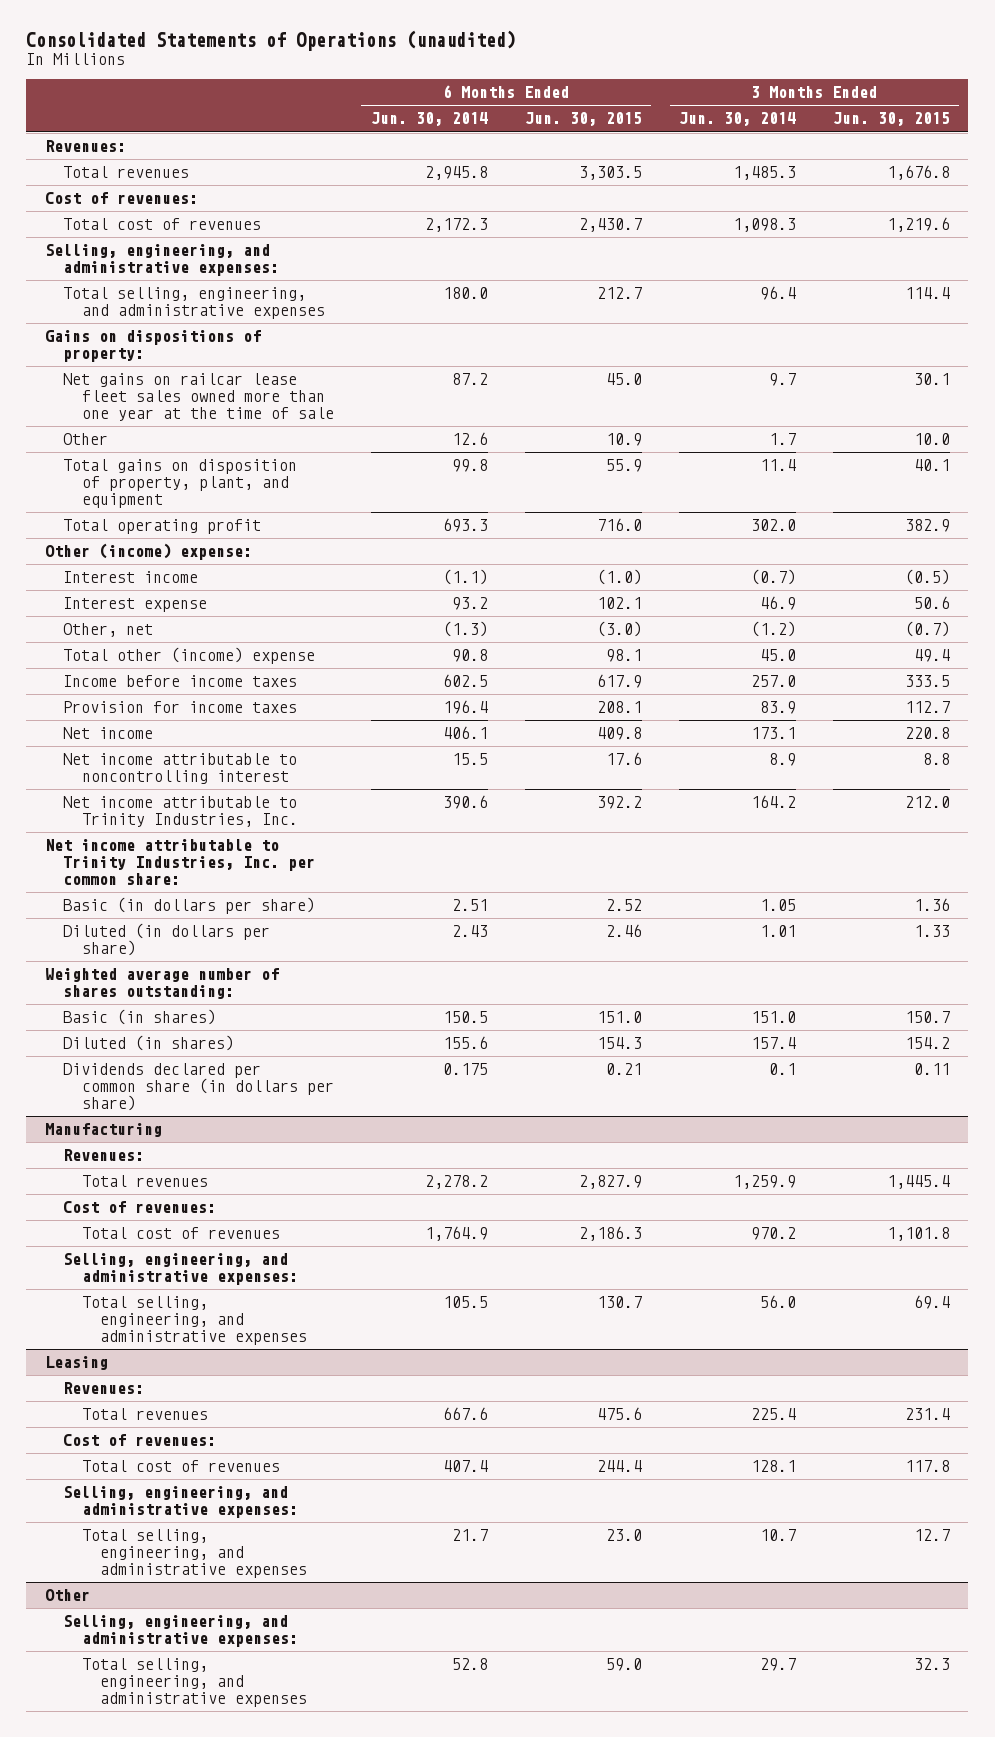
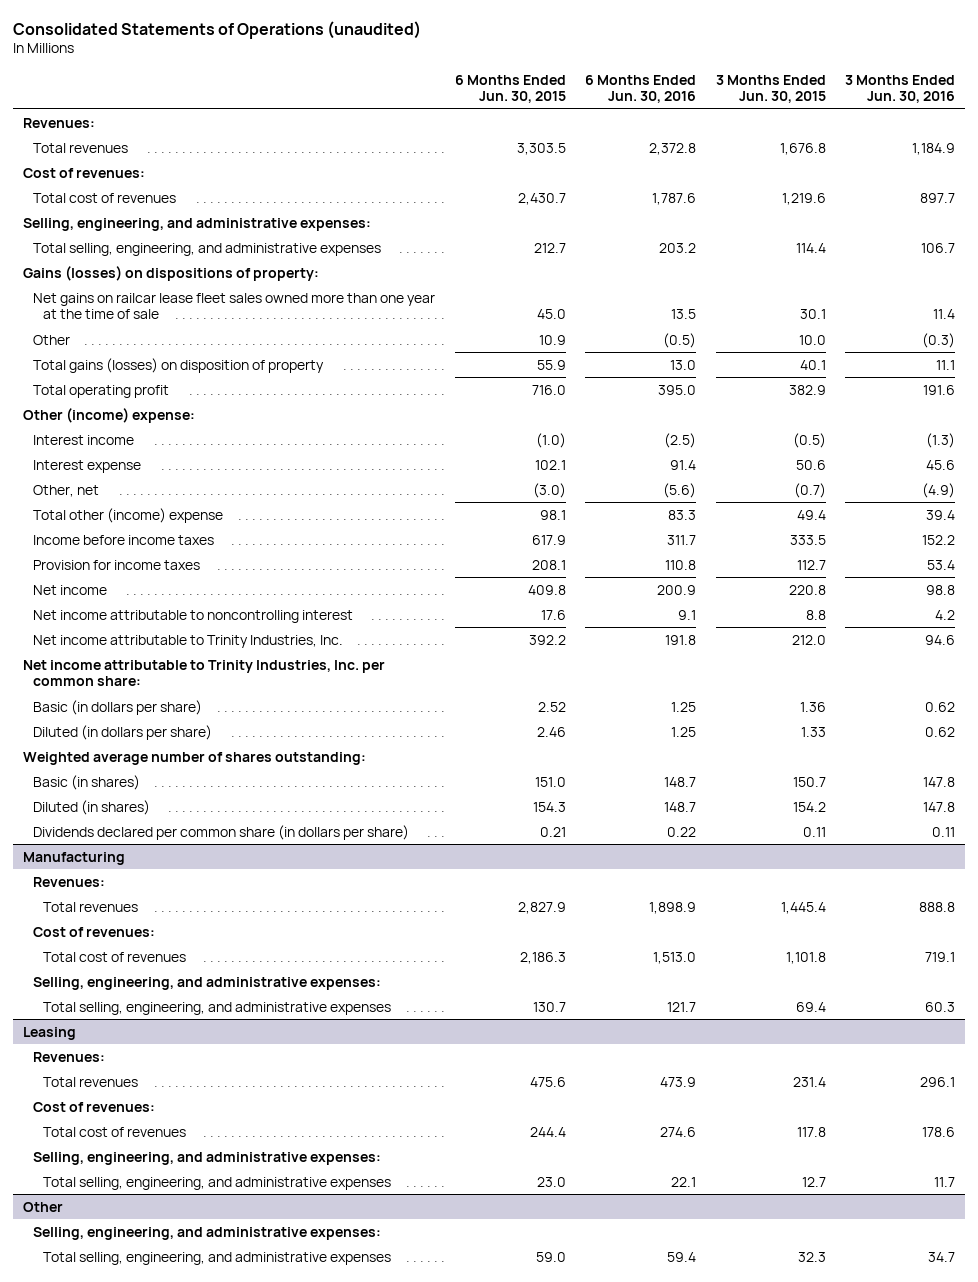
- | 6 Months Ended Jun. 30, 2014 | 6 Months Ended Jun. 30, 2015 | 3 Months Ended Jun. 30, 2014 | 3 Months Ended Jun. 30, 2015
+ | 6 Months Ended Jun. 30, 2015 | 6 Months Ended Jun. 30, 2016 | 3 Months Ended Jun. 30, 2015 | 3 Months Ended Jun. 30, 2016
- Gains on dispositions of property:
+ Gains (losses) on dispositions of property:
- Total gains on disposition of property, plant, and equipment | 99.8 | 55.9 | 11.4 | 40.1
+ Total gains (losses) on disposition of property | 55.9 | 13.0 | 40.1 | 11.1

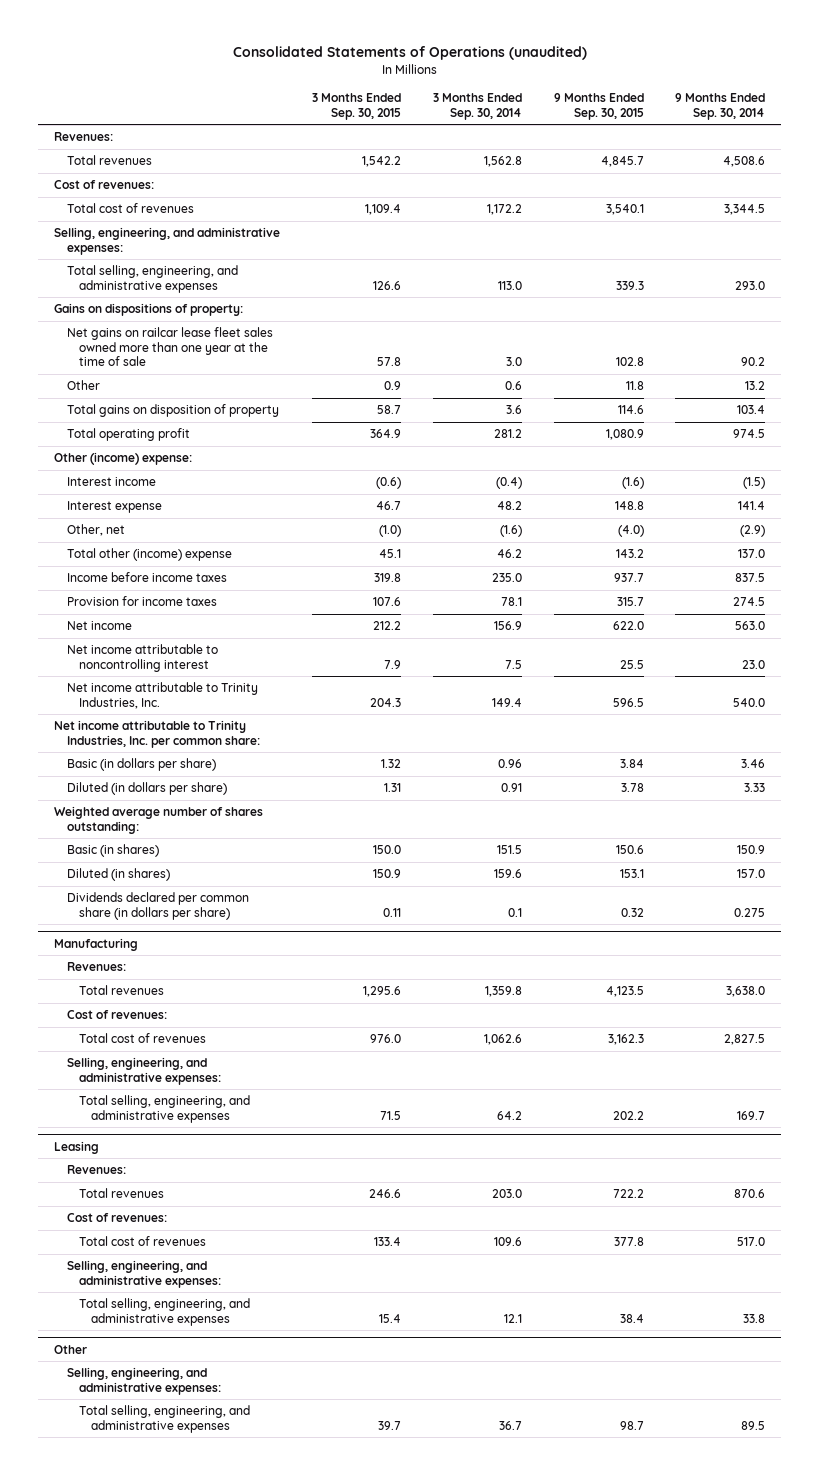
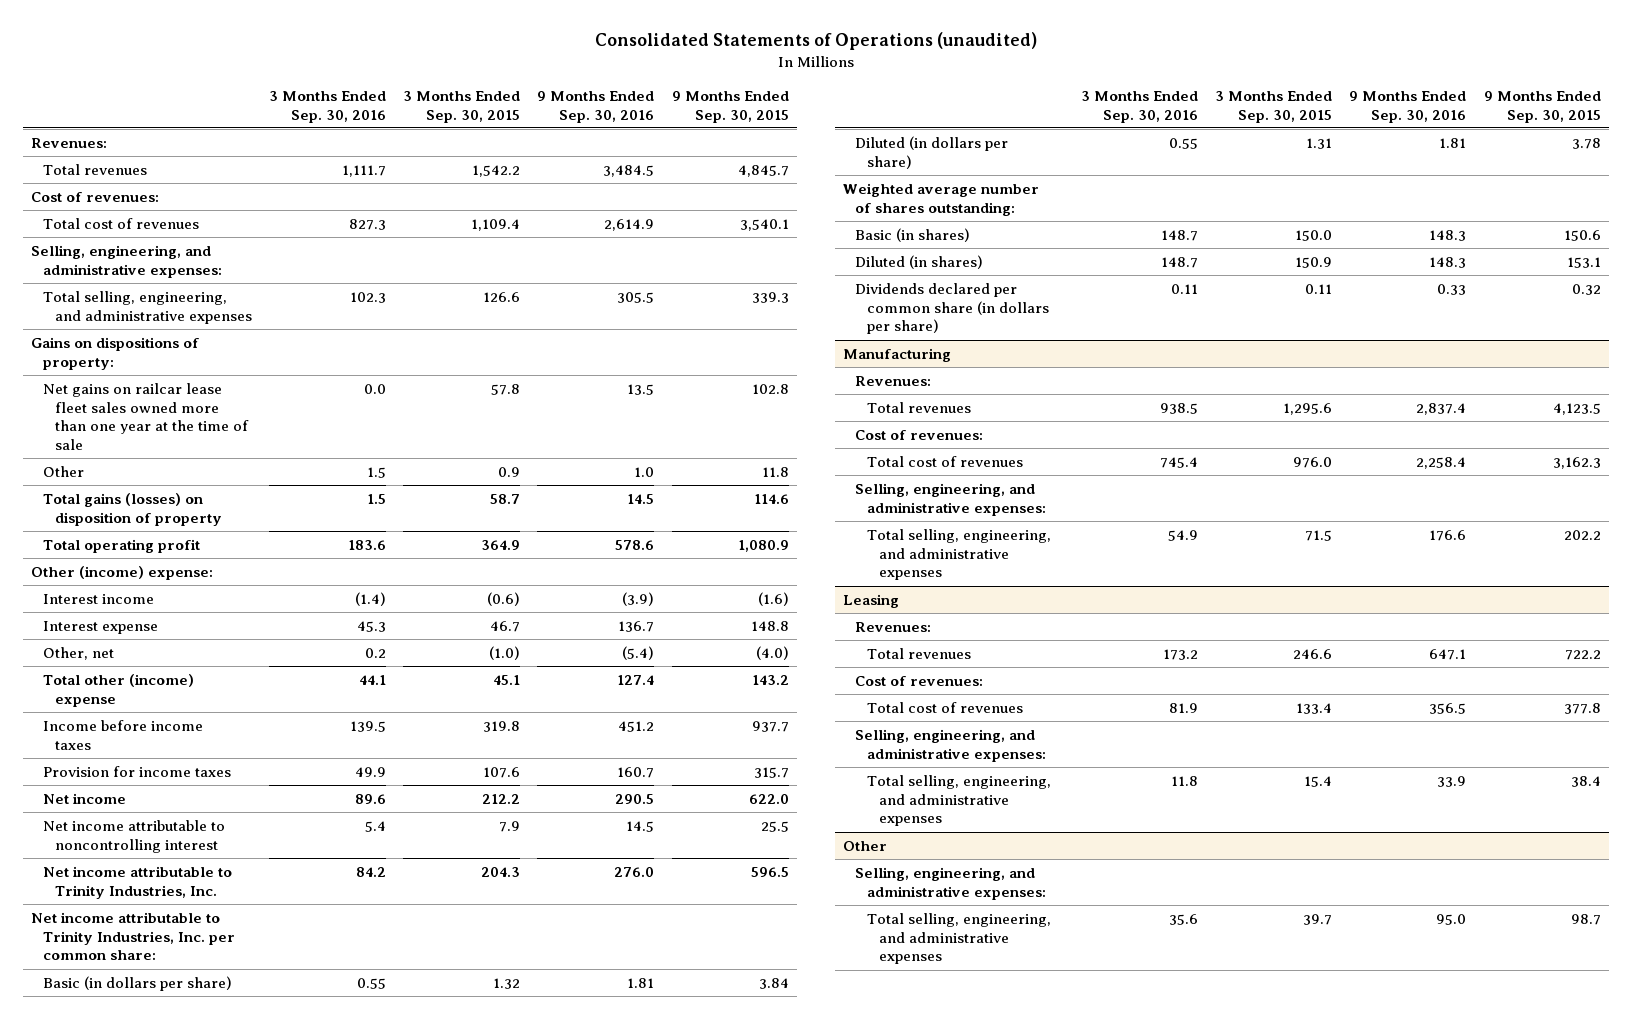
- | 3 Months Ended Sep. 30, 2015 | 3 Months Ended Sep. 30, 2014 | 9 Months Ended Sep. 30, 2015 | 9 Months Ended Sep. 30, 2014
+ | 3 Months Ended Sep. 30, 2016 | 3 Months Ended Sep. 30, 2015 | 9 Months Ended Sep. 30, 2016 | 9 Months Ended Sep. 30, 2015
- Total gains on disposition of property | 58.7 | 3.6 | 114.6 | 103.4
+ Total gains (losses) on disposition of property | 1.5 | 58.7 | 14.5 | 114.6

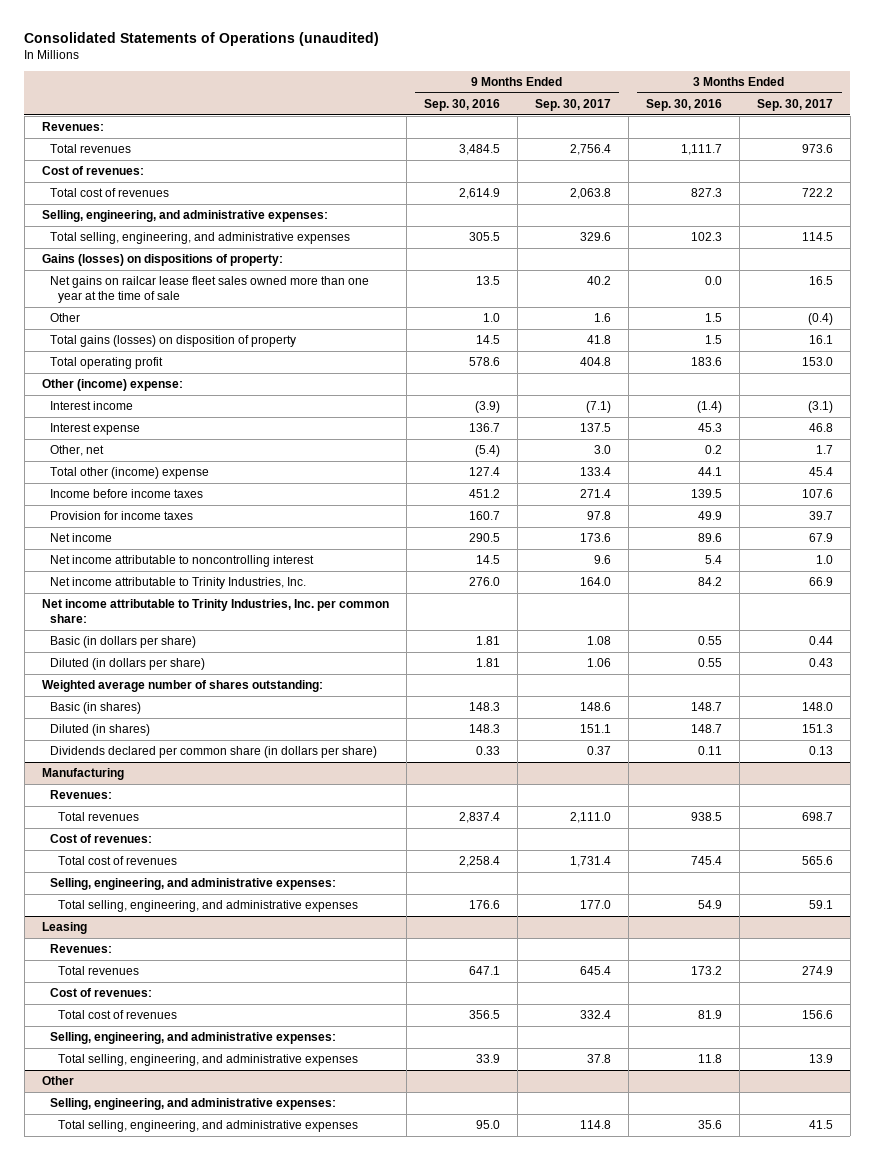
- | 3 Months Ended Sep. 30, 2016 | 3 Months Ended Sep. 30, 2015 | 9 Months Ended Sep. 30, 2016 | 9 Months Ended Sep. 30, 2015
+ | 9 Months Ended Sep. 30, 2016 | 9 Months Ended Sep. 30, 2017 | 3 Months Ended Sep. 30, 2016 | 3 Months Ended Sep. 30, 2017
- Gains on dispositions of property:
+ Gains (losses) on dispositions of property:

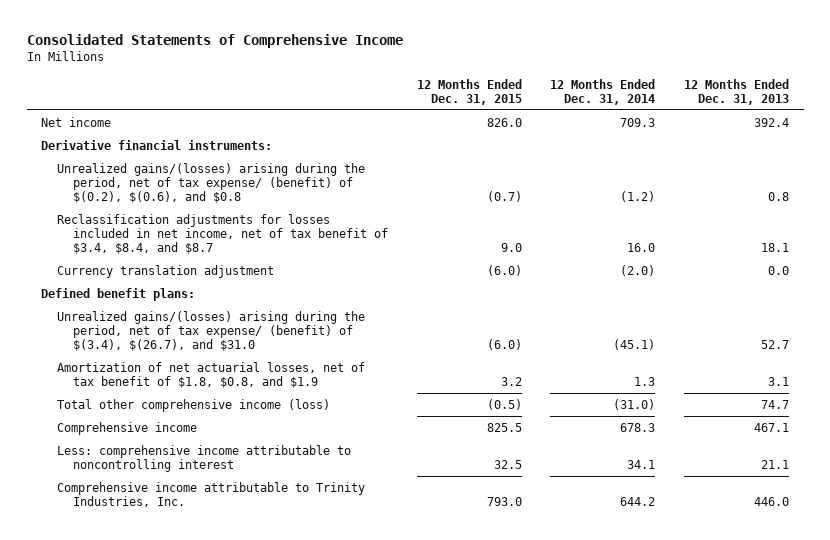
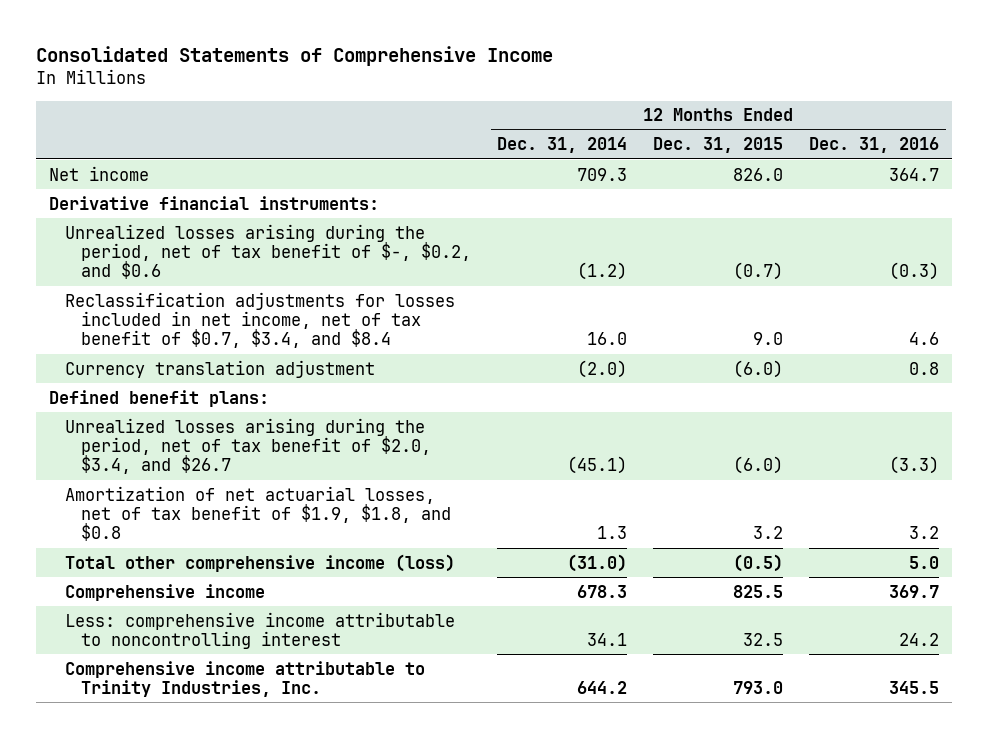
- | 12 Months Ended Dec. 31, 2015 | 12 Months Ended Dec. 31, 2014 | 12 Months Ended Dec. 31, 2013
+ | 12 Months Ended Dec. 31, 2014 | 12 Months Ended Dec. 31, 2015 | 12 Months Ended Dec. 31, 2016
- Unrealized gains/(losses) arising during the period, net of tax expense/ (benefit) of $(0.2), $(0.6), and $0.8 | (0.7) | (1.2) | 0.8
- Reclassification adjustments for losses included in net income, net of tax benefit of $3.4, $8.4, and $8.7 | 9.0 | 16.0 | 18.1
+ Unrealized losses arising during the period, net of tax benefit of $-, $0.2, and $0.6 | (1.2) | (0.7) | (0.3)
+ Reclassification adjustments for losses included in net income, net of tax benefit of $0.7, $3.4, and $8.4 | 16.0 | 9.0 | 4.6
- Unrealized gains/(losses) arising during the period, net of tax expense/ (benefit) of $(3.4), $(26.7), and $31.0 | (6.0) | (45.1) | 52.7
- Amortization of net actuarial losses, net of tax benefit of $1.8, $0.8, and $1.9 | 3.2 | 1.3 | 3.1
+ Unrealized losses arising during the period, net of tax benefit of $2.0, $3.4, and $26.7 | (45.1) | (6.0) | (3.3)
+ Amortization of net actuarial losses, net of tax benefit of $1.9, $1.8, and $0.8 | 1.3 | 3.2 | 3.2

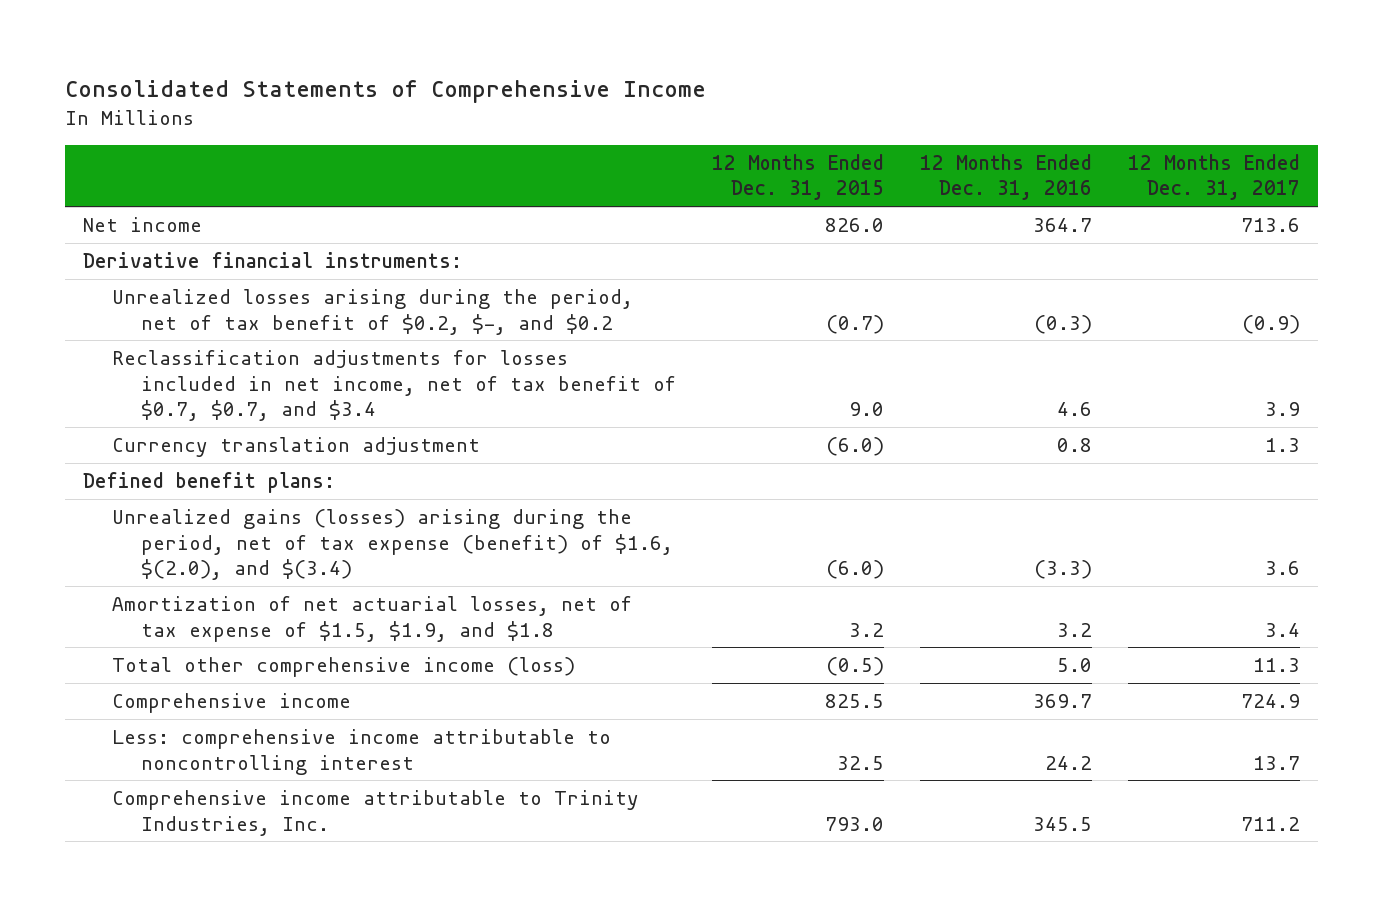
- | 12 Months Ended Dec. 31, 2014 | 12 Months Ended Dec. 31, 2015 | 12 Months Ended Dec. 31, 2016
+ | 12 Months Ended Dec. 31, 2015 | 12 Months Ended Dec. 31, 2016 | 12 Months Ended Dec. 31, 2017
- Unrealized losses arising during the period, net of tax benefit of $-, $0.2, and $0.6 | (1.2) | (0.7) | (0.3)
- Reclassification adjustments for losses included in net income, net of tax benefit of $0.7, $3.4, and $8.4 | 16.0 | 9.0 | 4.6
+ Unrealized losses arising during the period, net of tax benefit of $0.2, $-, and $0.2 | (0.7) | (0.3) | (0.9)
+ Reclassification adjustments for losses included in net income, net of tax benefit of $0.7, $0.7, and $3.4 | 9.0 | 4.6 | 3.9
- Unrealized losses arising during the period, net of tax benefit of $2.0, $3.4, and $26.7 | (45.1) | (6.0) | (3.3)
- Amortization of net actuarial losses, net of tax benefit of $1.9, $1.8, and $0.8 | 1.3 | 3.2 | 3.2
+ Unrealized gains (losses) arising during the period, net of tax expense (benefit) of $1.6, $(2.0), and $(3.4) | (6.0) | (3.3) | 3.6
+ Amortization of net actuarial losses, net of tax expense of $1.5, $1.9, and $1.8 | 3.2 | 3.2 | 3.4

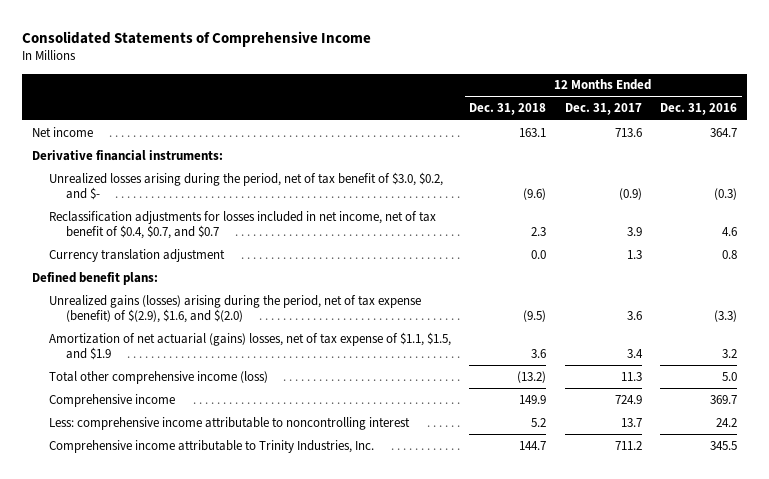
- | 12 Months Ended Dec. 31, 2015 | 12 Months Ended Dec. 31, 2016 | 12 Months Ended Dec. 31, 2017
+ | 12 Months Ended Dec. 31, 2018 | 12 Months Ended Dec. 31, 2017 | 12 Months Ended Dec. 31, 2016
- Unrealized losses arising during the period, net of tax benefit of $0.2, $-, and $0.2 | (0.7) | (0.3) | (0.9)
- Reclassification adjustments for losses included in net income, net of tax benefit of $0.7, $0.7, and $3.4 | 9.0 | 4.6 | 3.9
+ Unrealized losses arising during the period, net of tax benefit of $3.0, $0.2, and $- | (9.6) | (0.9) | (0.3)
+ Reclassification adjustments for losses included in net income, net of tax benefit of $0.4, $0.7, and $0.7 | 2.3 | 3.9 | 4.6
- Unrealized gains (losses) arising during the period, net of tax expense (benefit) of $1.6, $(2.0), and $(3.4) | (6.0) | (3.3) | 3.6
- Amortization of net actuarial losses, net of tax expense of $1.5, $1.9, and $1.8 | 3.2 | 3.2 | 3.4
+ Unrealized gains (losses) arising during the period, net of tax expense (benefit) of $(2.9), $1.6, and $(2.0) | (9.5) | 3.6 | (3.3)
+ Amortization of net actuarial (gains) losses, net of tax expense of $1.1, $1.5, and $1.9 | 3.6 | 3.4 | 3.2

